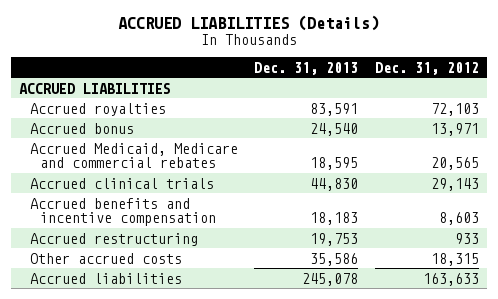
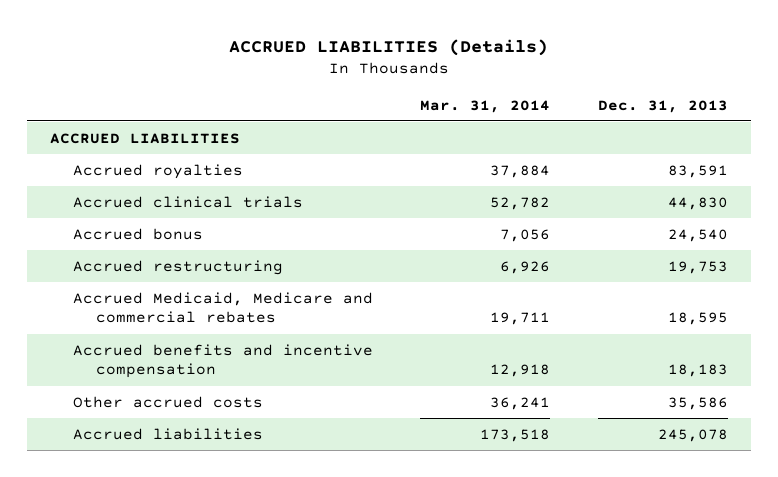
- | Dec. 31, 2013 | Dec. 31, 2012
+ | Mar. 31, 2014 | Dec. 31, 2013
moved up: Accrued clinical trials | 52,782 | 44,830
moved up: Accrued restructuring | 6,926 | 19,753

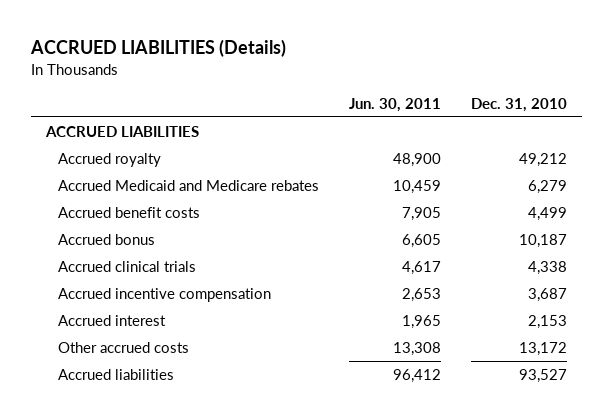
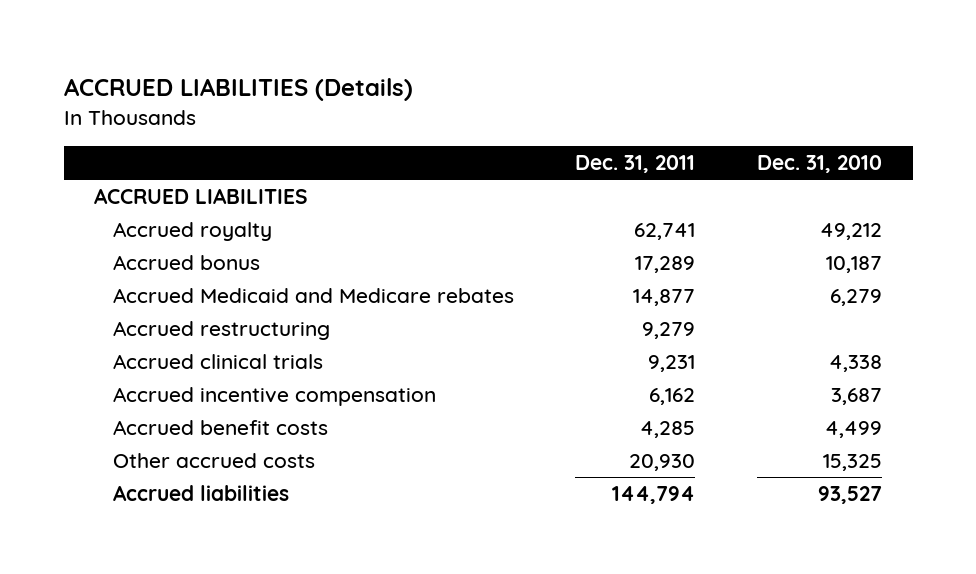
- | Jun. 30, 2011 | Dec. 31, 2010
+ | Dec. 31, 2011 | Dec. 31, 2010
moved down: Accrued Medicaid and Medicare rebates | 14,877 | 6,279
+ Accrued restructuring | 9,279 |
- Accrued interest | 1,965 | 2,153
- Other accrued costs | 13,308 | 13,172
moved down: Accrued benefit costs | 4,285 | 4,499
+ Other accrued costs | 20,930 | 15,325

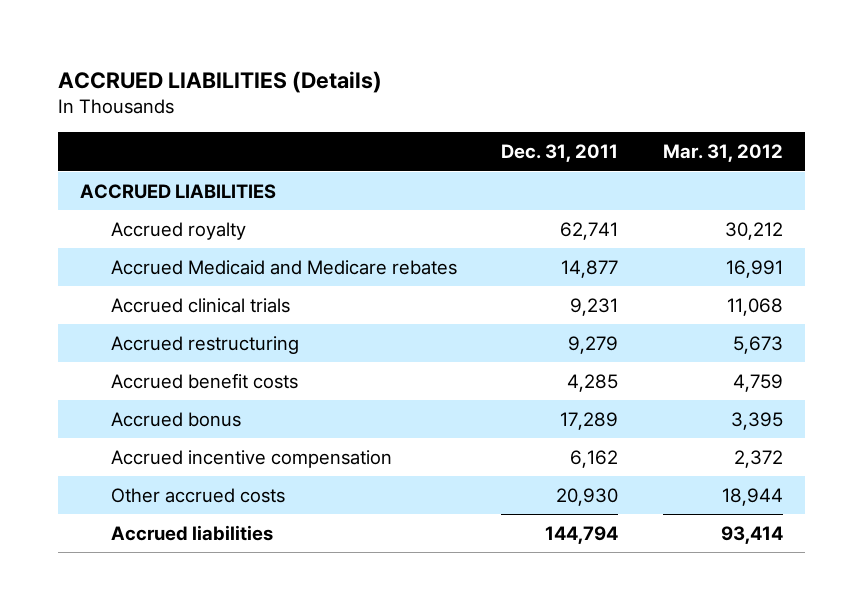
- | Dec. 31, 2011 | Dec. 31, 2010
+ | Dec. 31, 2011 | Mar. 31, 2012
moved down: Accrued restructuring | 9,279 | 5,673
moved down: Accrued bonus | 17,289 | 3,395
moved down: Accrued incentive compensation | 6,162 | 2,372

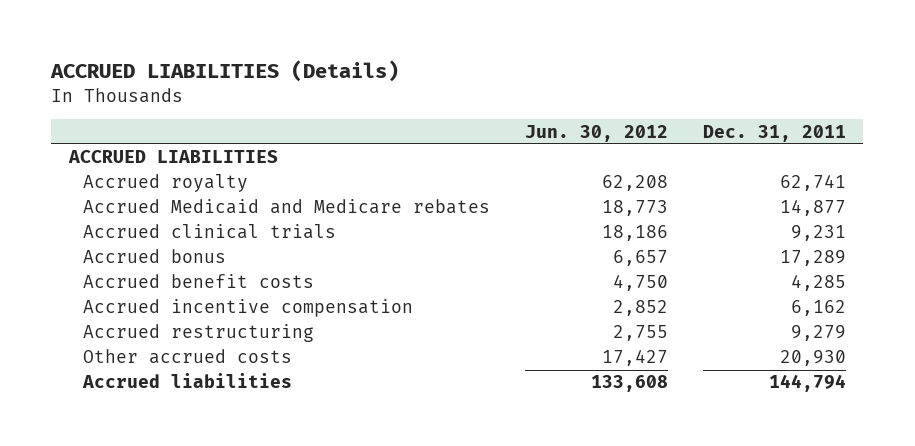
- | Dec. 31, 2011 | Mar. 31, 2012
+ | Jun. 30, 2012 | Dec. 31, 2011
moved down: Accrued benefit costs | 4,750 | 4,285
moved down: Accrued restructuring | 2,755 | 9,279

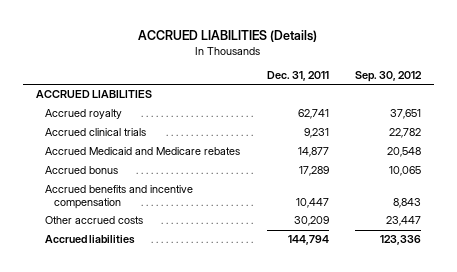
- | Jun. 30, 2012 | Dec. 31, 2011
+ | Dec. 31, 2011 | Sep. 30, 2012
moved down: Accrued Medicaid and Medicare rebates | 14,877 | 20,548
- Accrued benefit costs | 4,750 | 4,285
- Accrued incentive compensation | 2,852 | 6,162
- Accrued restructuring | 2,755 | 9,279
- Other accrued costs | 17,427 | 20,930
+ Accrued benefits and incentive compensation | 10,447 | 8,843
+ Other accrued costs | 30,209 | 23,447

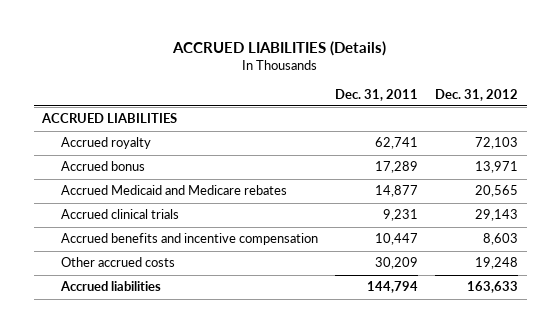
- | Dec. 31, 2011 | Sep. 30, 2012
+ | Dec. 31, 2011 | Dec. 31, 2012
moved down: Accrued Medicaid and Medicare rebates | 14,877 | 20,565
moved down: Accrued clinical trials | 9,231 | 29,143

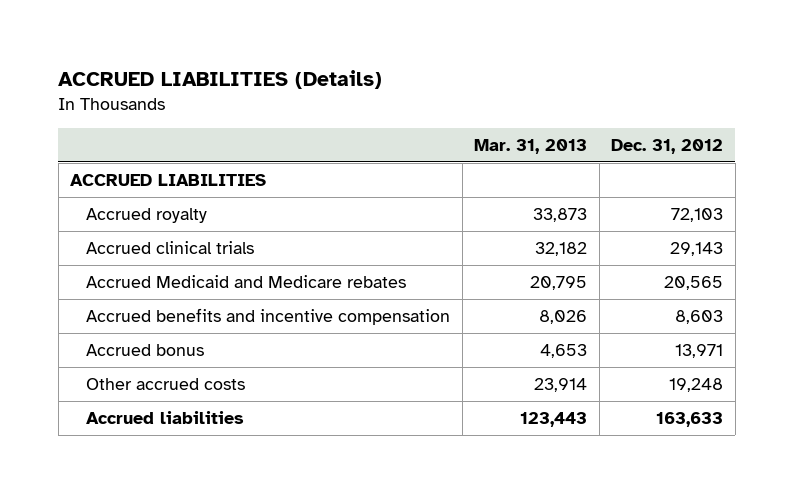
- | Dec. 31, 2011 | Dec. 31, 2012
+ | Mar. 31, 2013 | Dec. 31, 2012
moved down: Accrued Medicaid and Medicare rebates | 20,795 | 20,565
moved down: Accrued bonus | 4,653 | 13,971

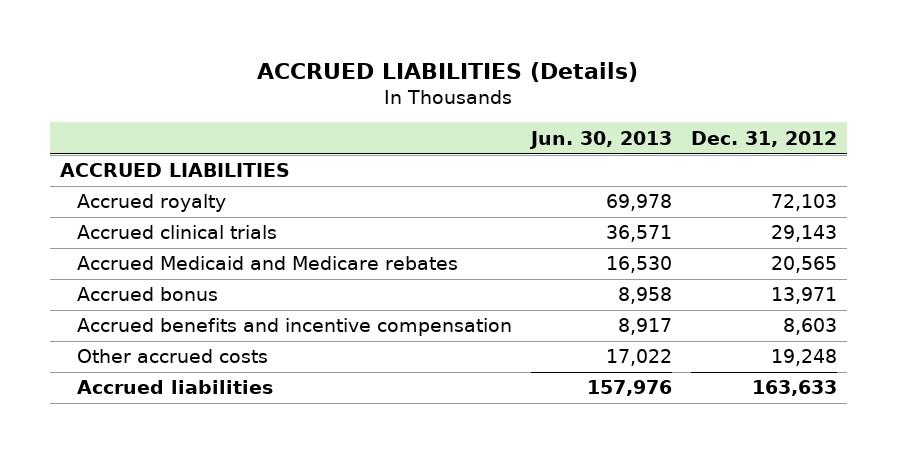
- | Mar. 31, 2013 | Dec. 31, 2012
+ | Jun. 30, 2013 | Dec. 31, 2012
moved down: Accrued benefits and incentive compensation | 8,917 | 8,603

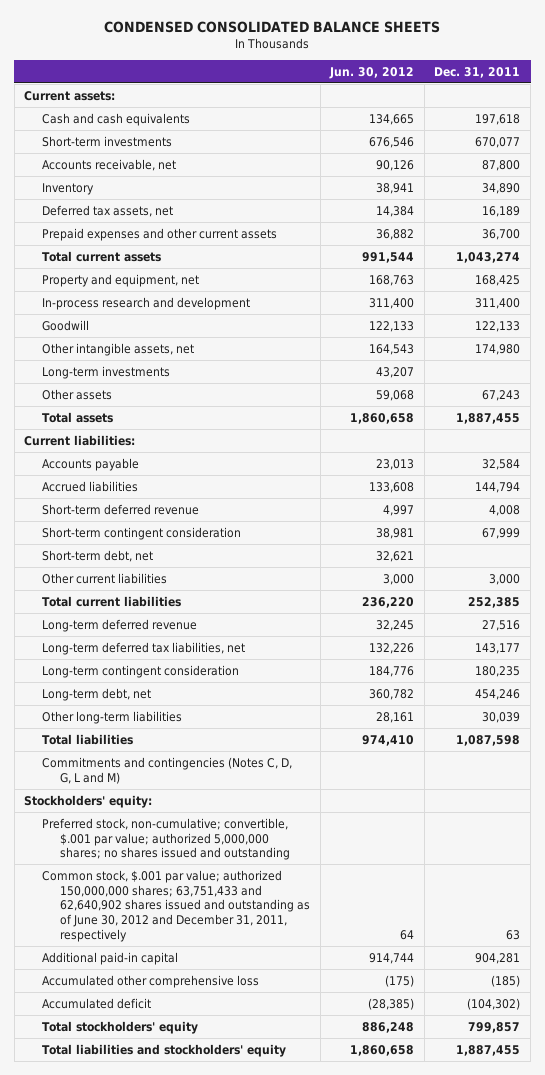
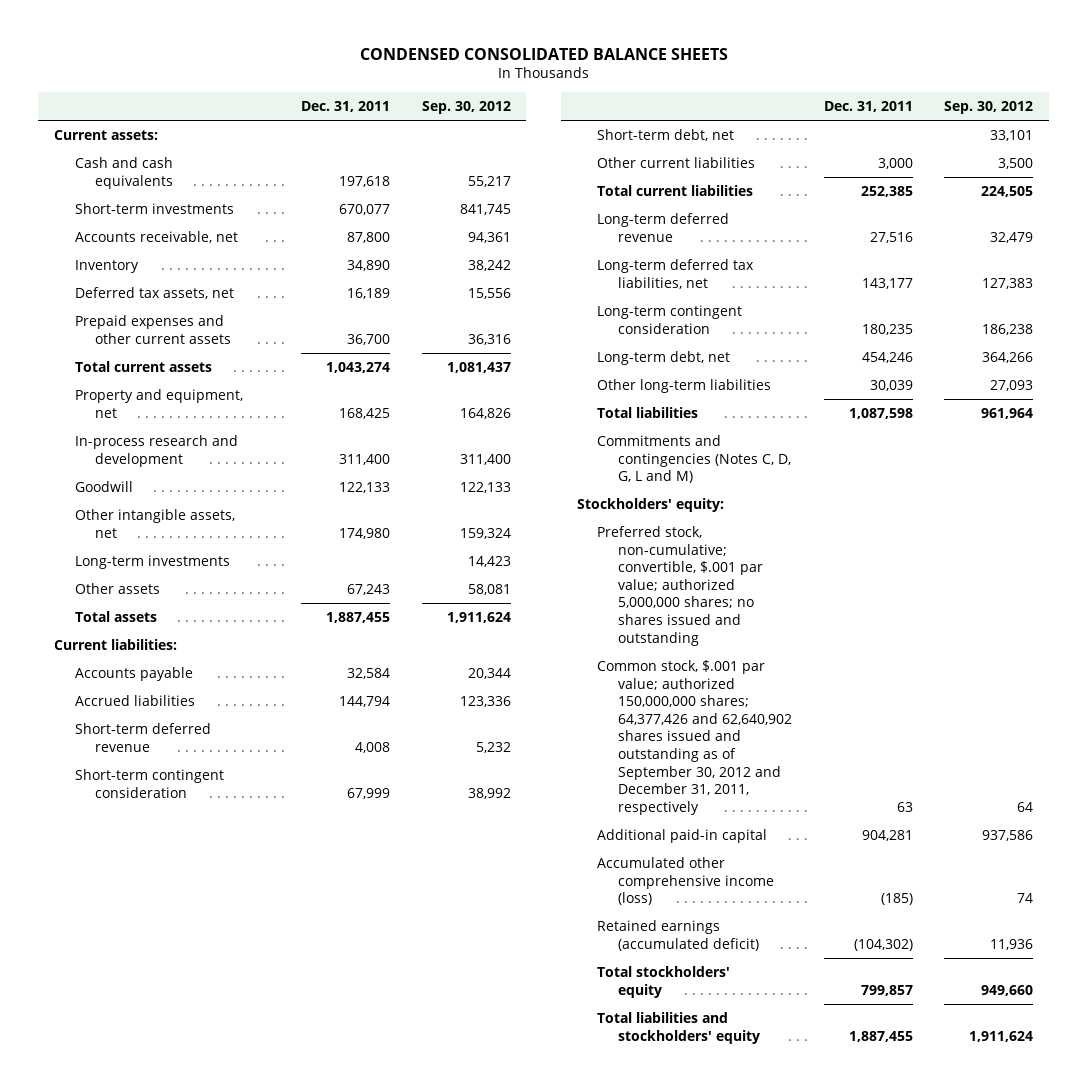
- | Jun. 30, 2012 | Dec. 31, 2011
+ | Dec. 31, 2011 | Sep. 30, 2012
- Common stock, $.001 par value; authorized 150,000,000 shares; 63,751,433 and 62,640,902 shares issued and outstanding as of June 30, 2012 and December 31, 2011, respectively | 64 | 63
+ Common stock, $.001 par value; authorized 150,000,000 shares; 64,377,426 and 62,640,902 shares issued and outstanding as of September 30, 2012 and December 31, 2011, respectively | 63 | 64
- Accumulated other comprehensive loss | (175) | (185)
- Accumulated deficit | (28,385) | (104,302)
+ Accumulated other comprehensive income (loss) | (185) | 74
+ Retained earnings (accumulated deficit) | (104,302) | 11,936

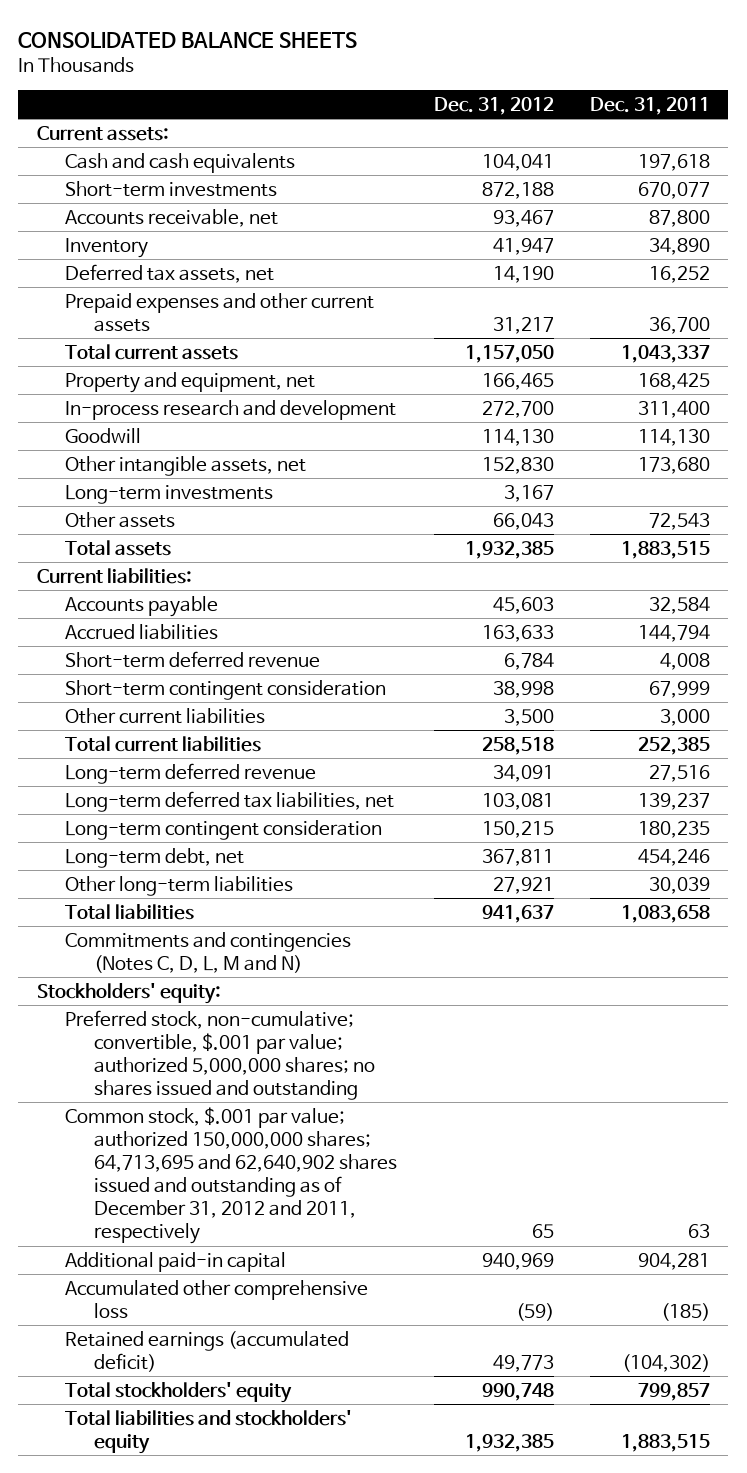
- CONDENSED CONSOLIDATED BALANCE SHEETS
+ CONSOLIDATED BALANCE SHEETS
- | Dec. 31, 2011 | Sep. 30, 2012
+ | Dec. 31, 2012 | Dec. 31, 2011
- Deferred tax assets, net | 16,189 | 15,556
+ Deferred tax assets, net | 14,190 | 16,252
- Total current assets | 1,043,274 | 1,081,437
+ Total current assets | 1,157,050 | 1,043,337
- Goodwill | 122,133 | 122,133
- Other intangible assets, net | 174,980 | 159,324
+ Goodwill | 114,130 | 114,130
+ Other intangible assets, net | 152,830 | 173,680
- Other assets | 67,243 | 58,081
- Total assets | 1,887,455 | 1,911,624
+ Other assets | 66,043 | 72,543
+ Total assets | 1,932,385 | 1,883,515
- Short-term debt, net | | 33,101
- Long-term deferred tax liabilities, net | 143,177 | 127,383
+ Long-term deferred tax liabilities, net | 103,081 | 139,237
- Total liabilities | 1,087,598 | 961,964
- Commitments and contingencies (Notes C, D, G, L and M)
+ Total liabilities | 941,637 | 1,083,658
+ Commitments and contingencies (Notes C, D, L, M and N)
- Common stock, $.001 par value; authorized 150,000,000 shares; 64,377,426 and 62,640,902 shares issued and outstanding as of September 30, 2012 and December 31, 2011, respectively | 63 | 64
+ Common stock, $.001 par value; authorized 150,000,000 shares; 64,713,695 and 62,640,902 shares issued and outstanding as of December 31, 2012 and 2011, respectively | 65 | 63
- Accumulated other comprehensive income (loss) | (185) | 74
+ Accumulated other comprehensive loss | (59) | (185)
- Total liabilities and stockholders' equity | 1,887,455 | 1,911,624
+ Total liabilities and stockholders' equity | 1,932,385 | 1,883,515

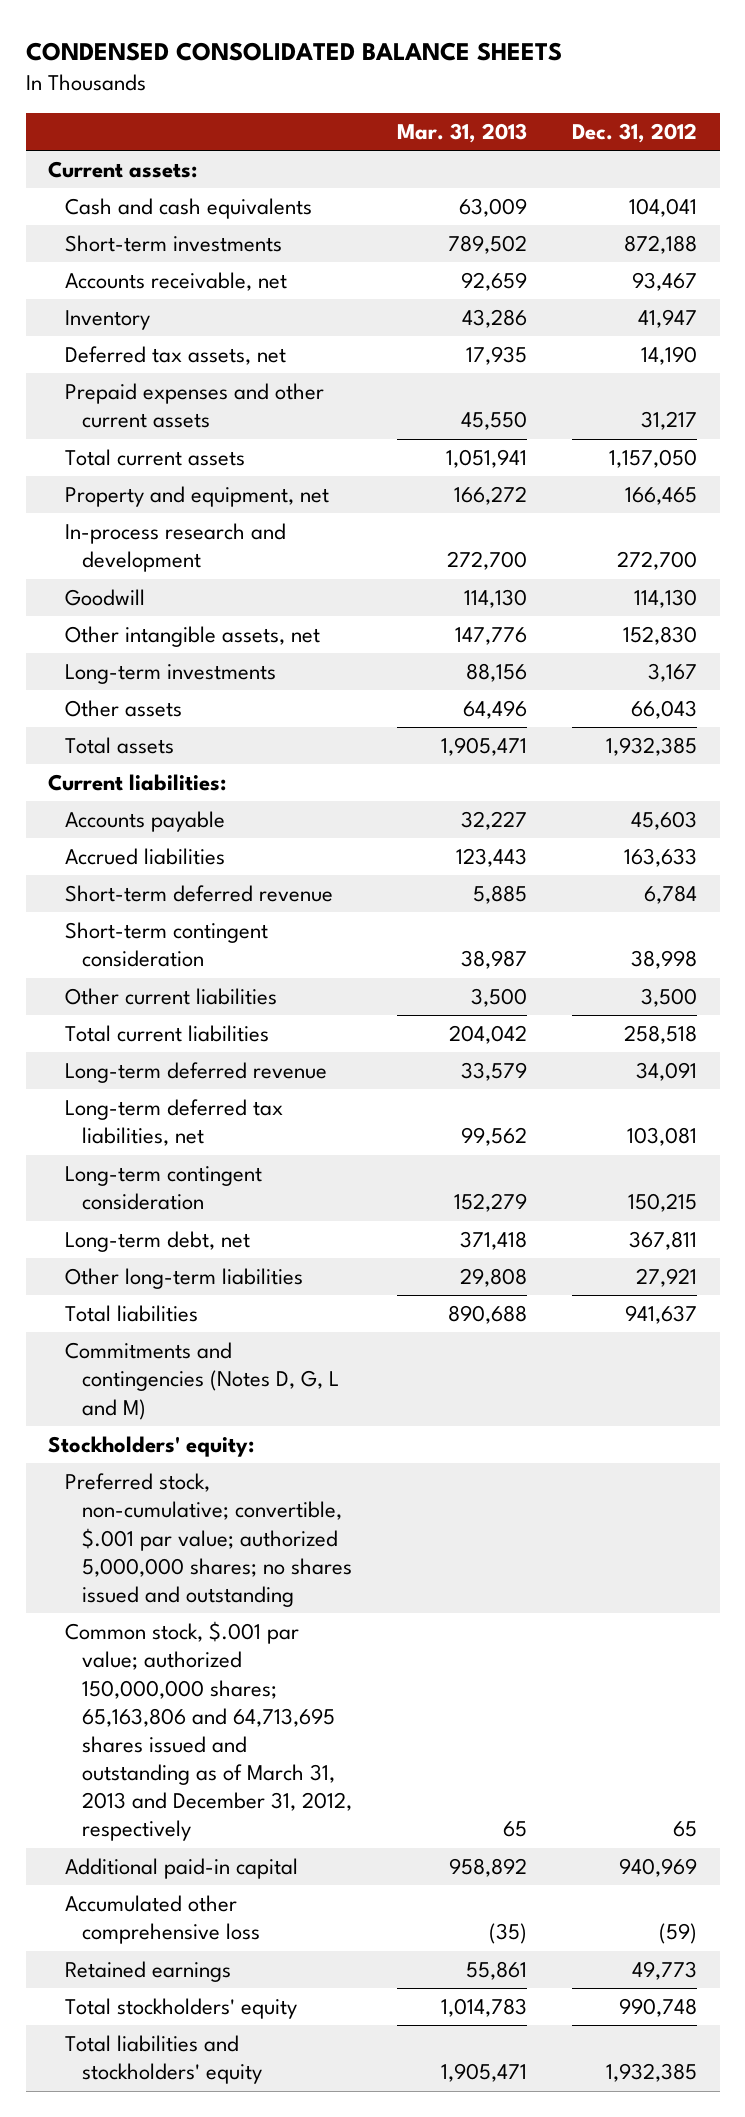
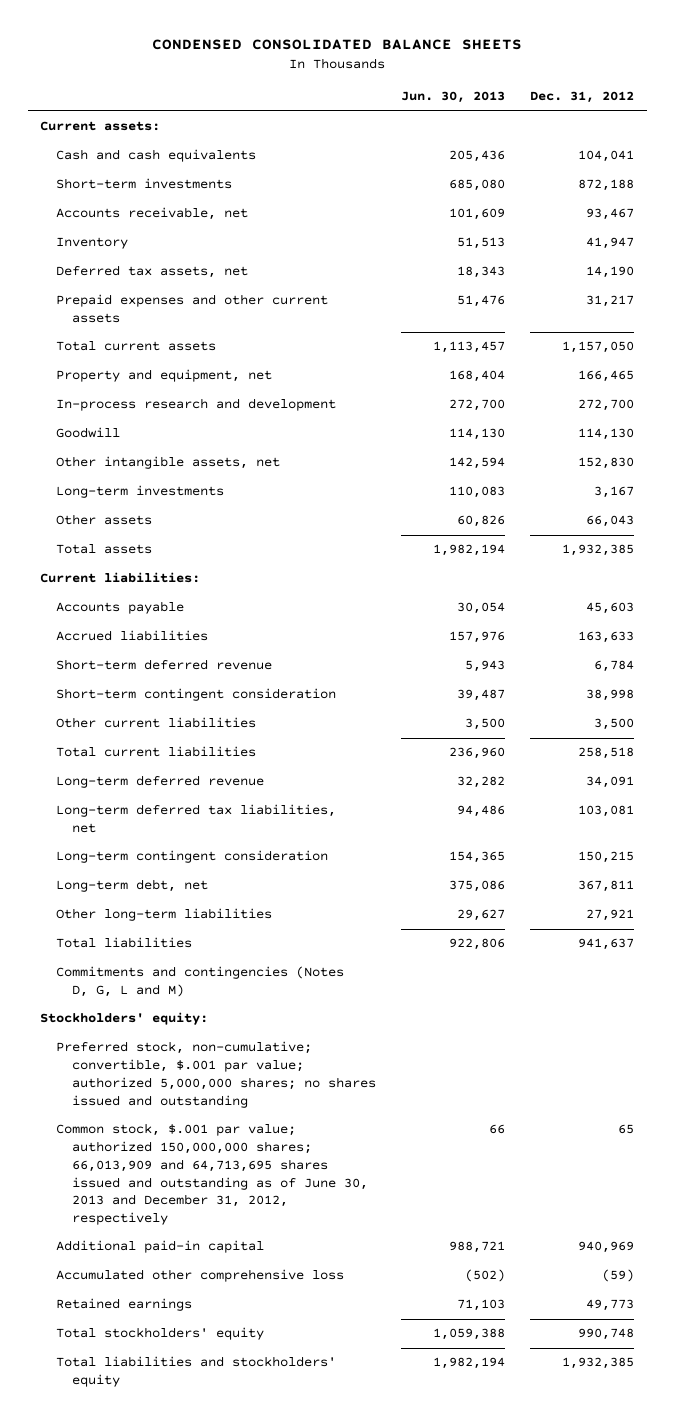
- | Mar. 31, 2013 | Dec. 31, 2012
+ | Jun. 30, 2013 | Dec. 31, 2012
- Common stock, $.001 par value; authorized 150,000,000 shares; 65,163,806 and 64,713,695 shares issued and outstanding as of March 31, 2013 and December 31, 2012, respectively | 65 | 65
+ Common stock, $.001 par value; authorized 150,000,000 shares; 66,013,909 and 64,713,695 shares issued and outstanding as of June 30, 2013 and December 31, 2012, respectively | 66 | 65

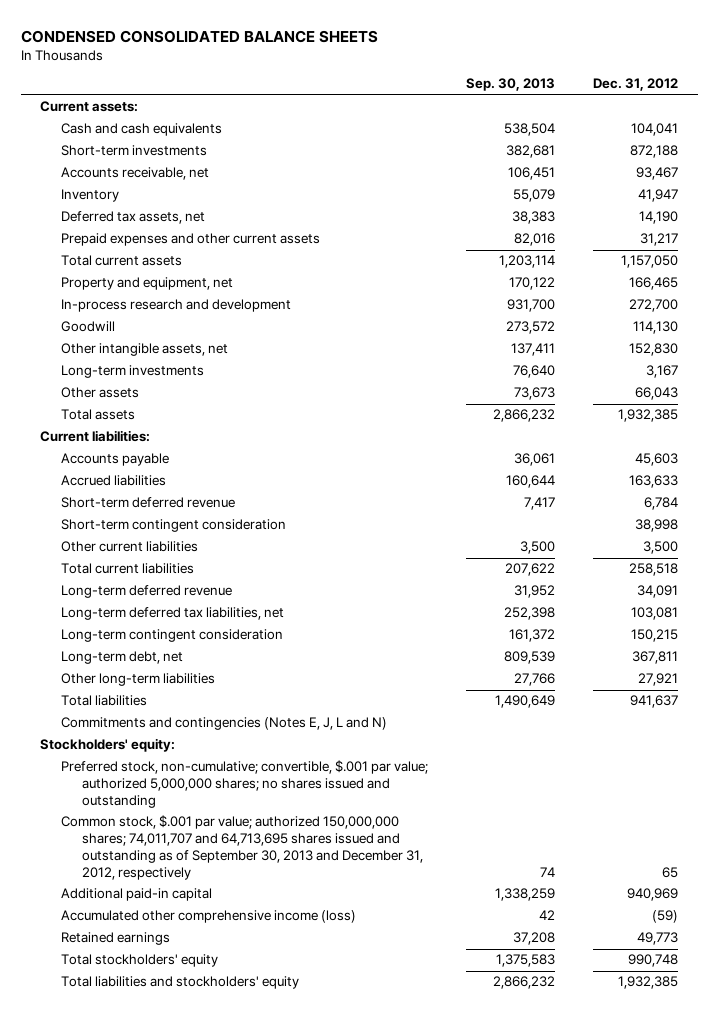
- | Jun. 30, 2013 | Dec. 31, 2012
+ | Sep. 30, 2013 | Dec. 31, 2012
- Commitments and contingencies (Notes D, G, L and M)
+ Commitments and contingencies (Notes E, J, L and N)
- Common stock, $.001 par value; authorized 150,000,000 shares; 66,013,909 and 64,713,695 shares issued and outstanding as of June 30, 2013 and December 31, 2012, respectively | 66 | 65
+ Common stock, $.001 par value; authorized 150,000,000 shares; 74,011,707 and 64,713,695 shares issued and outstanding as of September 30, 2013 and December 31, 2012, respectively | 74 | 65
- Accumulated other comprehensive loss | (502) | (59)
+ Accumulated other comprehensive income (loss) | 42 | (59)

